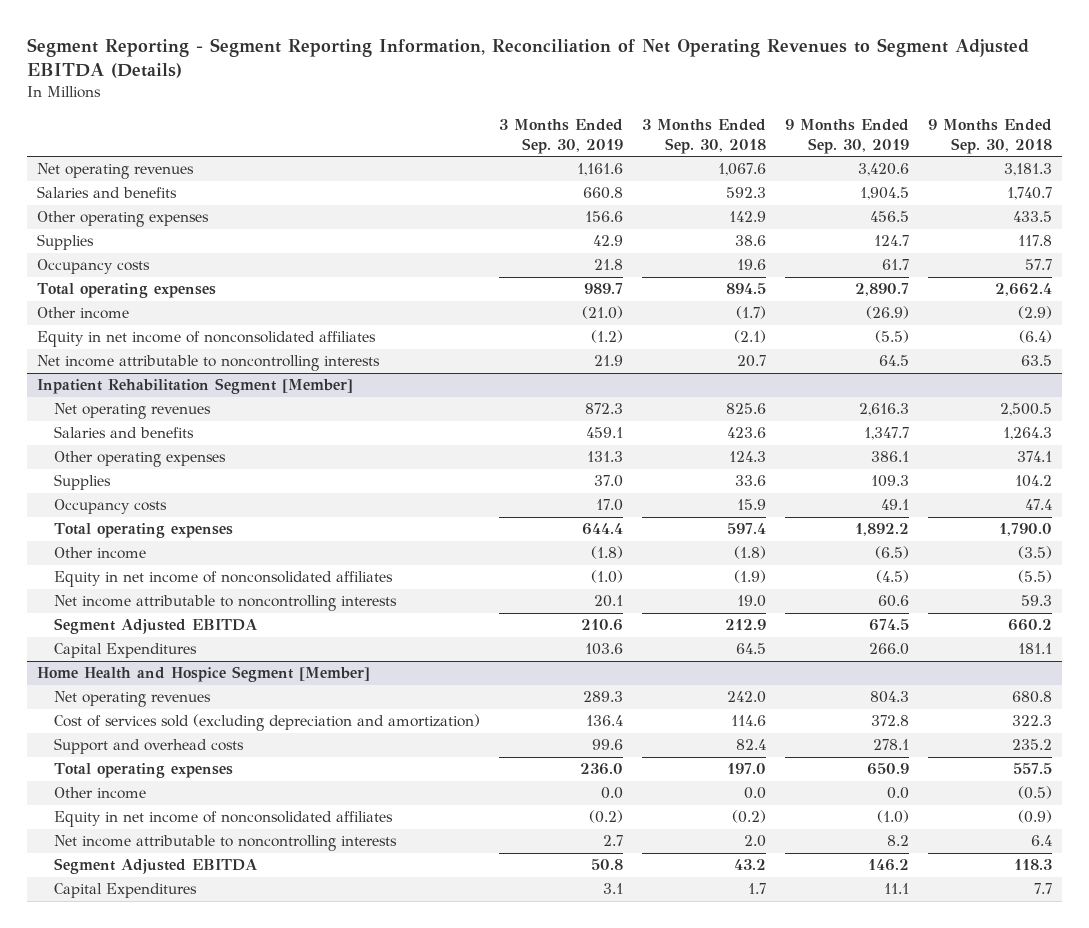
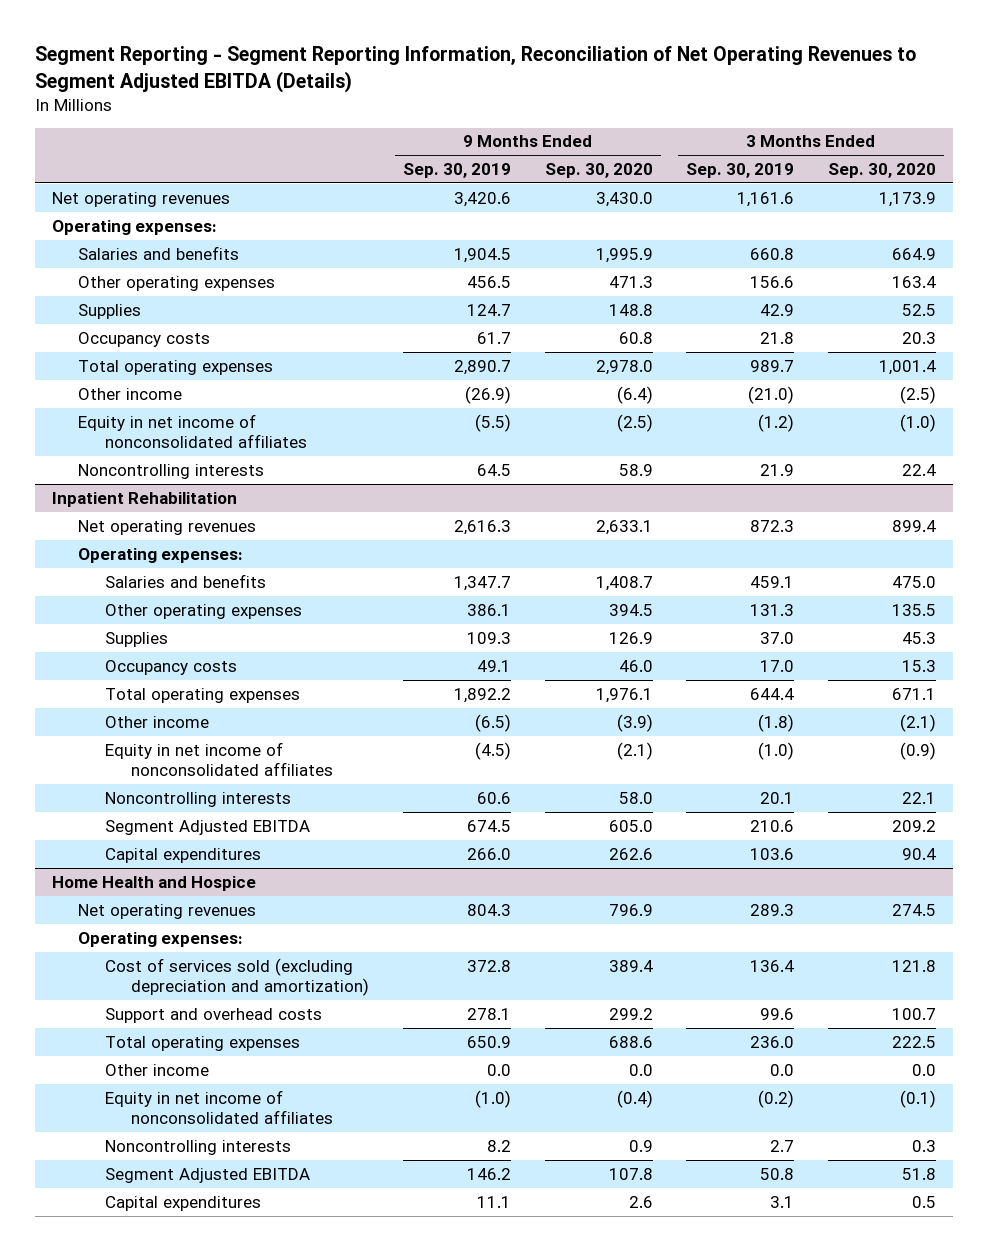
- | 3 Months Ended Sep. 30, 2019 | 3 Months Ended Sep. 30, 2018 | 9 Months Ended Sep. 30, 2019 | 9 Months Ended Sep. 30, 2018
+ | 9 Months Ended Sep. 30, 2019 | 9 Months Ended Sep. 30, 2020 | 3 Months Ended Sep. 30, 2019 | 3 Months Ended Sep. 30, 2020
+ Operating expenses:
- Net income attributable to noncontrolling interests | 21.9 | 20.7 | 64.5 | 63.5
- Inpatient Rehabilitation Segment [Member]
+ Noncontrolling interests | 64.5 | 58.9 | 21.9 | 22.4
+ Inpatient Rehabilitation
+ Operating expenses:
- Net income attributable to noncontrolling interests | 20.1 | 19.0 | 60.6 | 59.3
+ Noncontrolling interests | 60.6 | 58.0 | 20.1 | 22.1
- Capital Expenditures | 103.6 | 64.5 | 266.0 | 181.1
- Home Health and Hospice Segment [Member]
+ Capital expenditures | 266.0 | 262.6 | 103.6 | 90.4
+ Home Health and Hospice
+ Operating expenses:
- Net income attributable to noncontrolling interests | 2.7 | 2.0 | 8.2 | 6.4
+ Noncontrolling interests | 8.2 | 0.9 | 2.7 | 0.3
- Capital Expenditures | 3.1 | 1.7 | 11.1 | 7.7
+ Capital expenditures | 11.1 | 2.6 | 3.1 | 0.5

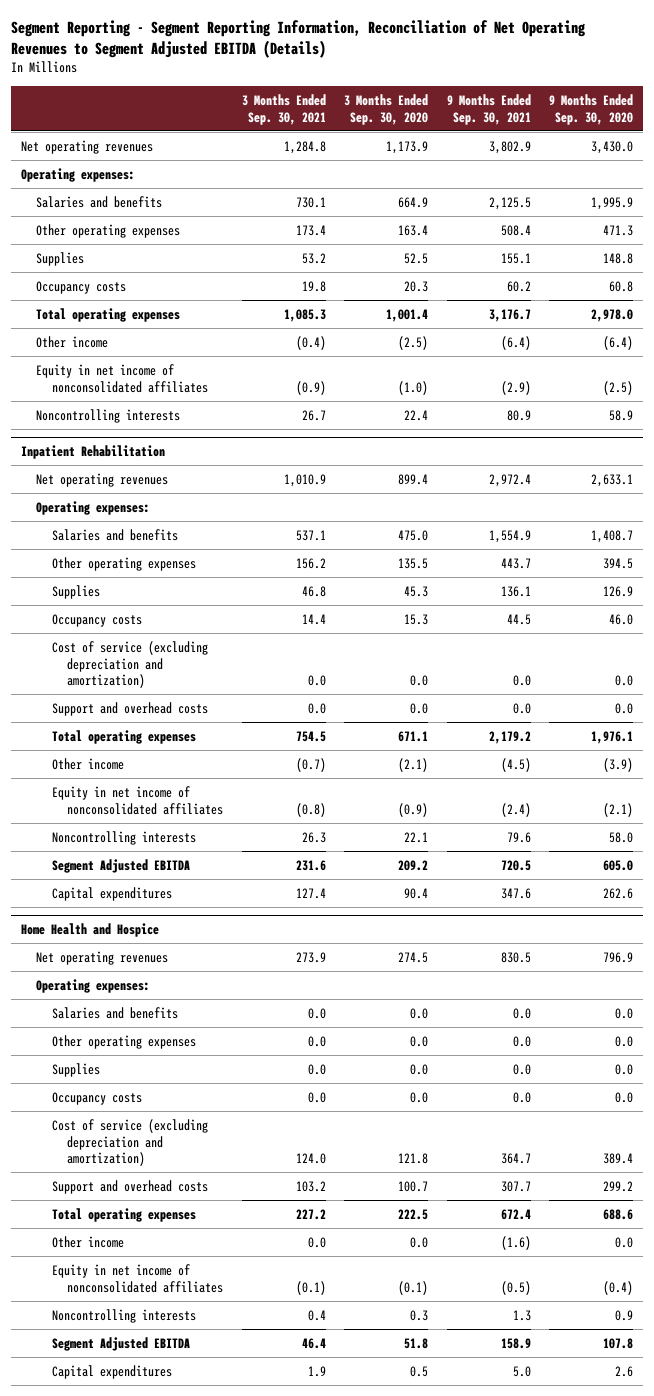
- | 9 Months Ended Sep. 30, 2019 | 9 Months Ended Sep. 30, 2020 | 3 Months Ended Sep. 30, 2019 | 3 Months Ended Sep. 30, 2020
+ | 3 Months Ended Sep. 30, 2021 | 3 Months Ended Sep. 30, 2020 | 9 Months Ended Sep. 30, 2021 | 9 Months Ended Sep. 30, 2020
@ Inpatient Rehabilitation
+ Cost of service (excluding depreciation and amortization) | 0.0 | 0.0 | 0.0 | 0.0
+ Support and overhead costs | 0.0 | 0.0 | 0.0 | 0.0
@ Home Health and Hospice
- Cost of services sold (excluding depreciation and amortization) | 372.8 | 389.4 | 136.4 | 121.8
+ Salaries and benefits | 0.0 | 0.0 | 0.0 | 0.0
+ Other operating expenses | 0.0 | 0.0 | 0.0 | 0.0
+ Supplies | 0.0 | 0.0 | 0.0 | 0.0
+ Occupancy costs | 0.0 | 0.0 | 0.0 | 0.0
+ Cost of service (excluding depreciation and amortization) | 124.0 | 121.8 | 364.7 | 389.4

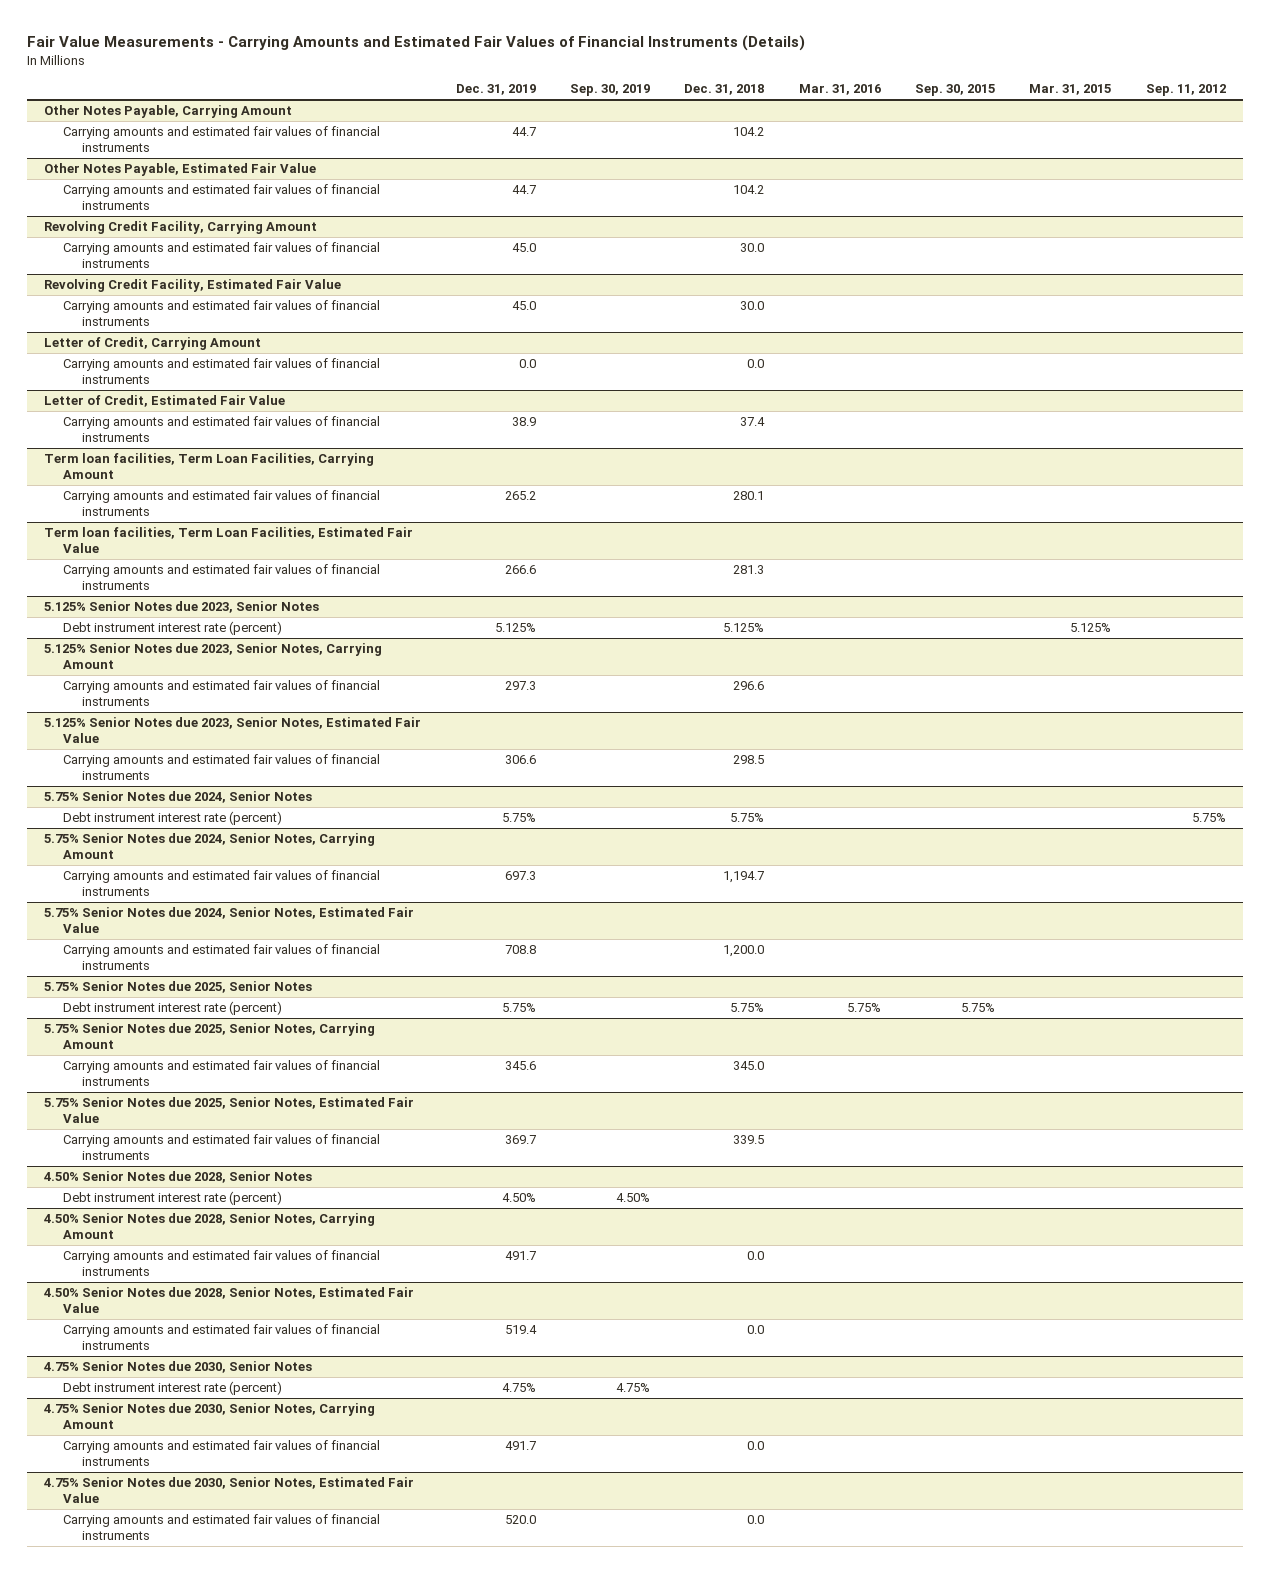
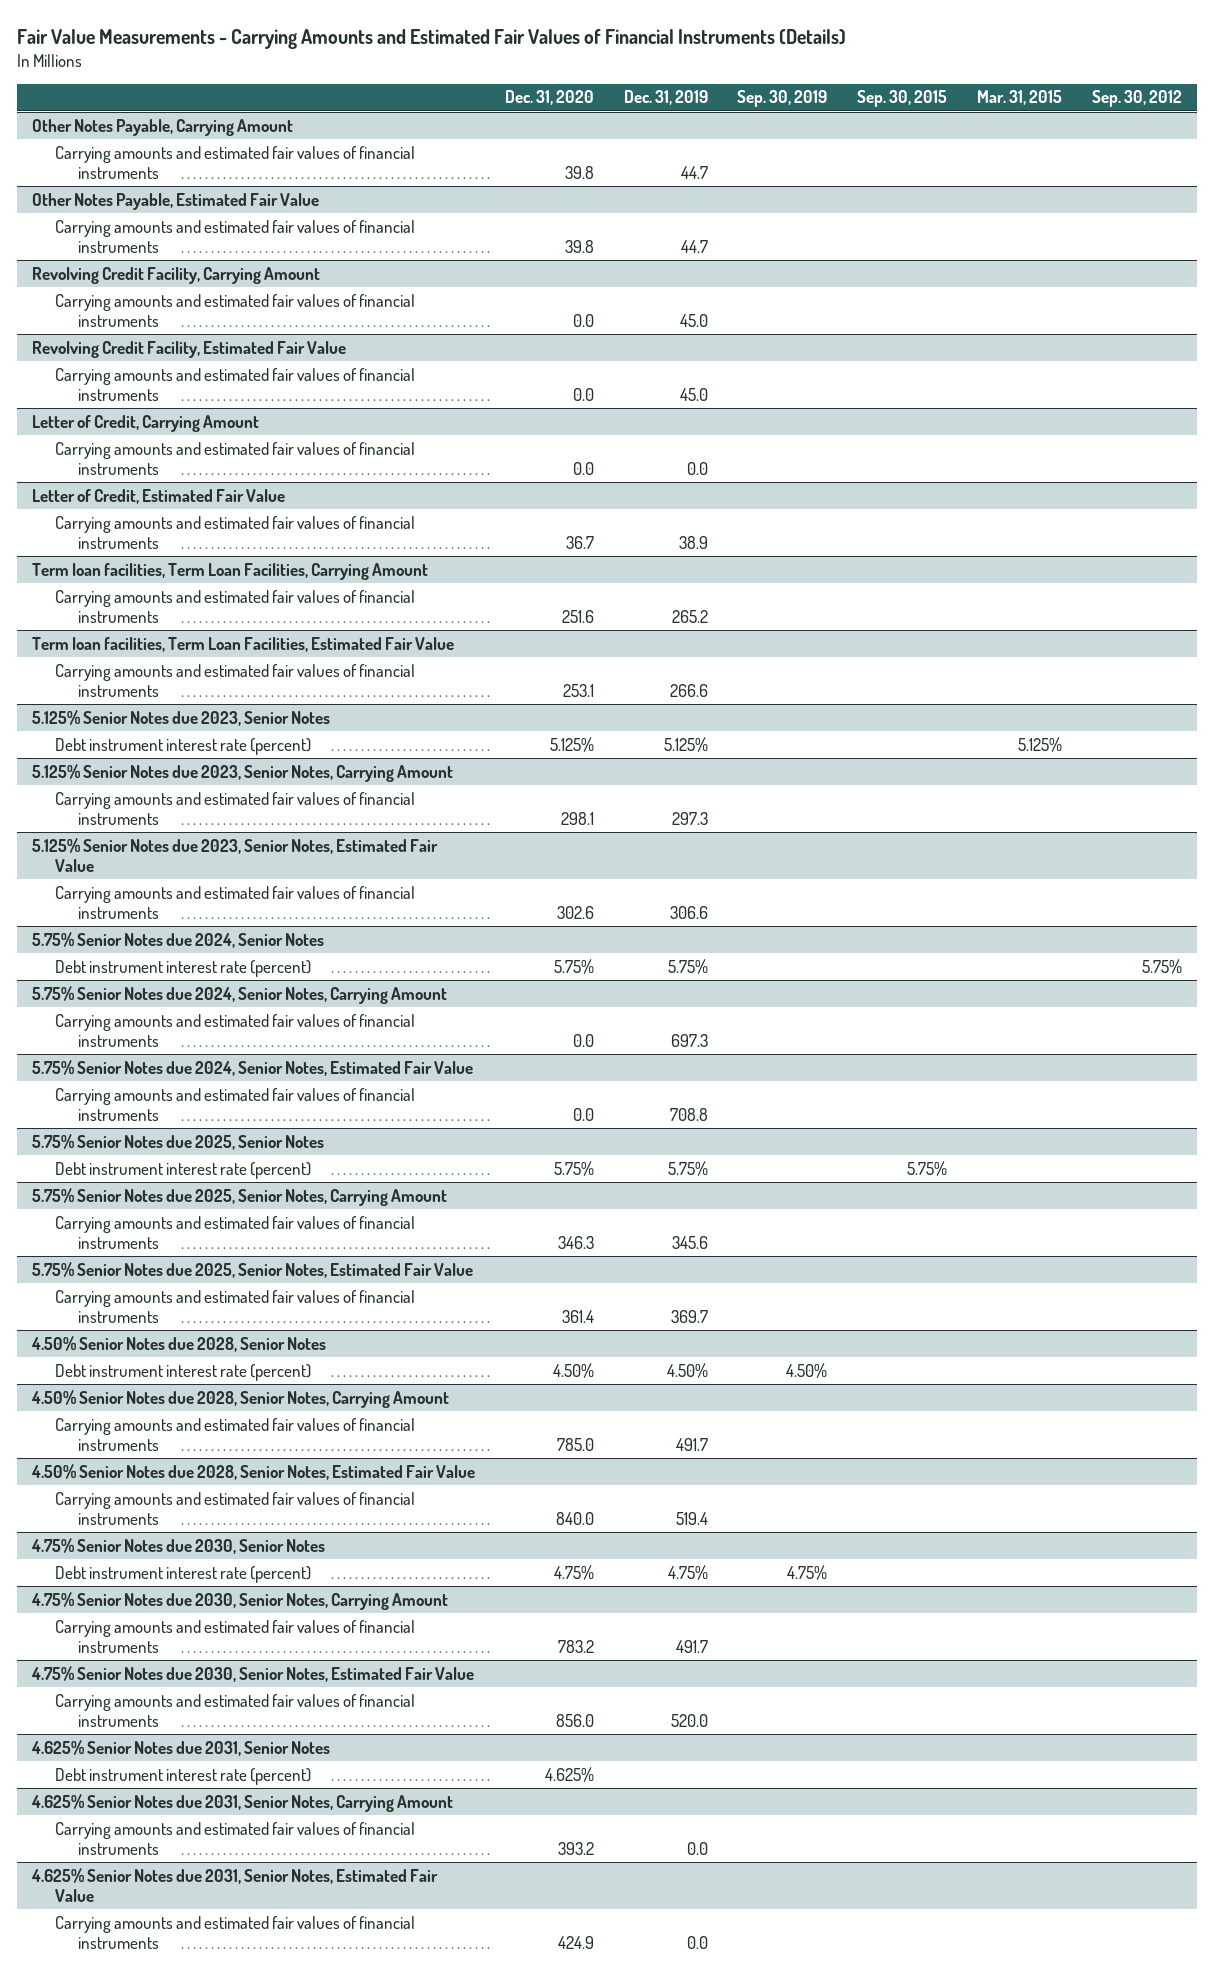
- | Dec. 31, 2019 | Sep. 30, 2019 | Dec. 31, 2018 | Mar. 31, 2016 | Sep. 30, 2015 | Mar. 31, 2015 | Sep. 11, 2012
+ | Dec. 31, 2020 | Dec. 31, 2019 | Sep. 30, 2019 | Sep. 30, 2015 | Mar. 31, 2015 | Sep. 30, 2012
+ 4.625% Senior Notes due 2031, Senior Notes
+ Debt instrument interest rate (percent) | 4.625% | | | | |
+ 4.625% Senior Notes due 2031, Senior Notes, Carrying Amount
+ Carrying amounts and estimated fair values of financial instruments | 393.2 | 0.0 | | | |
+ 4.625% Senior Notes due 2031, Senior Notes, Estimated Fair Value
+ Carrying amounts and estimated fair values of financial instruments | 424.9 | 0.0 | | | |

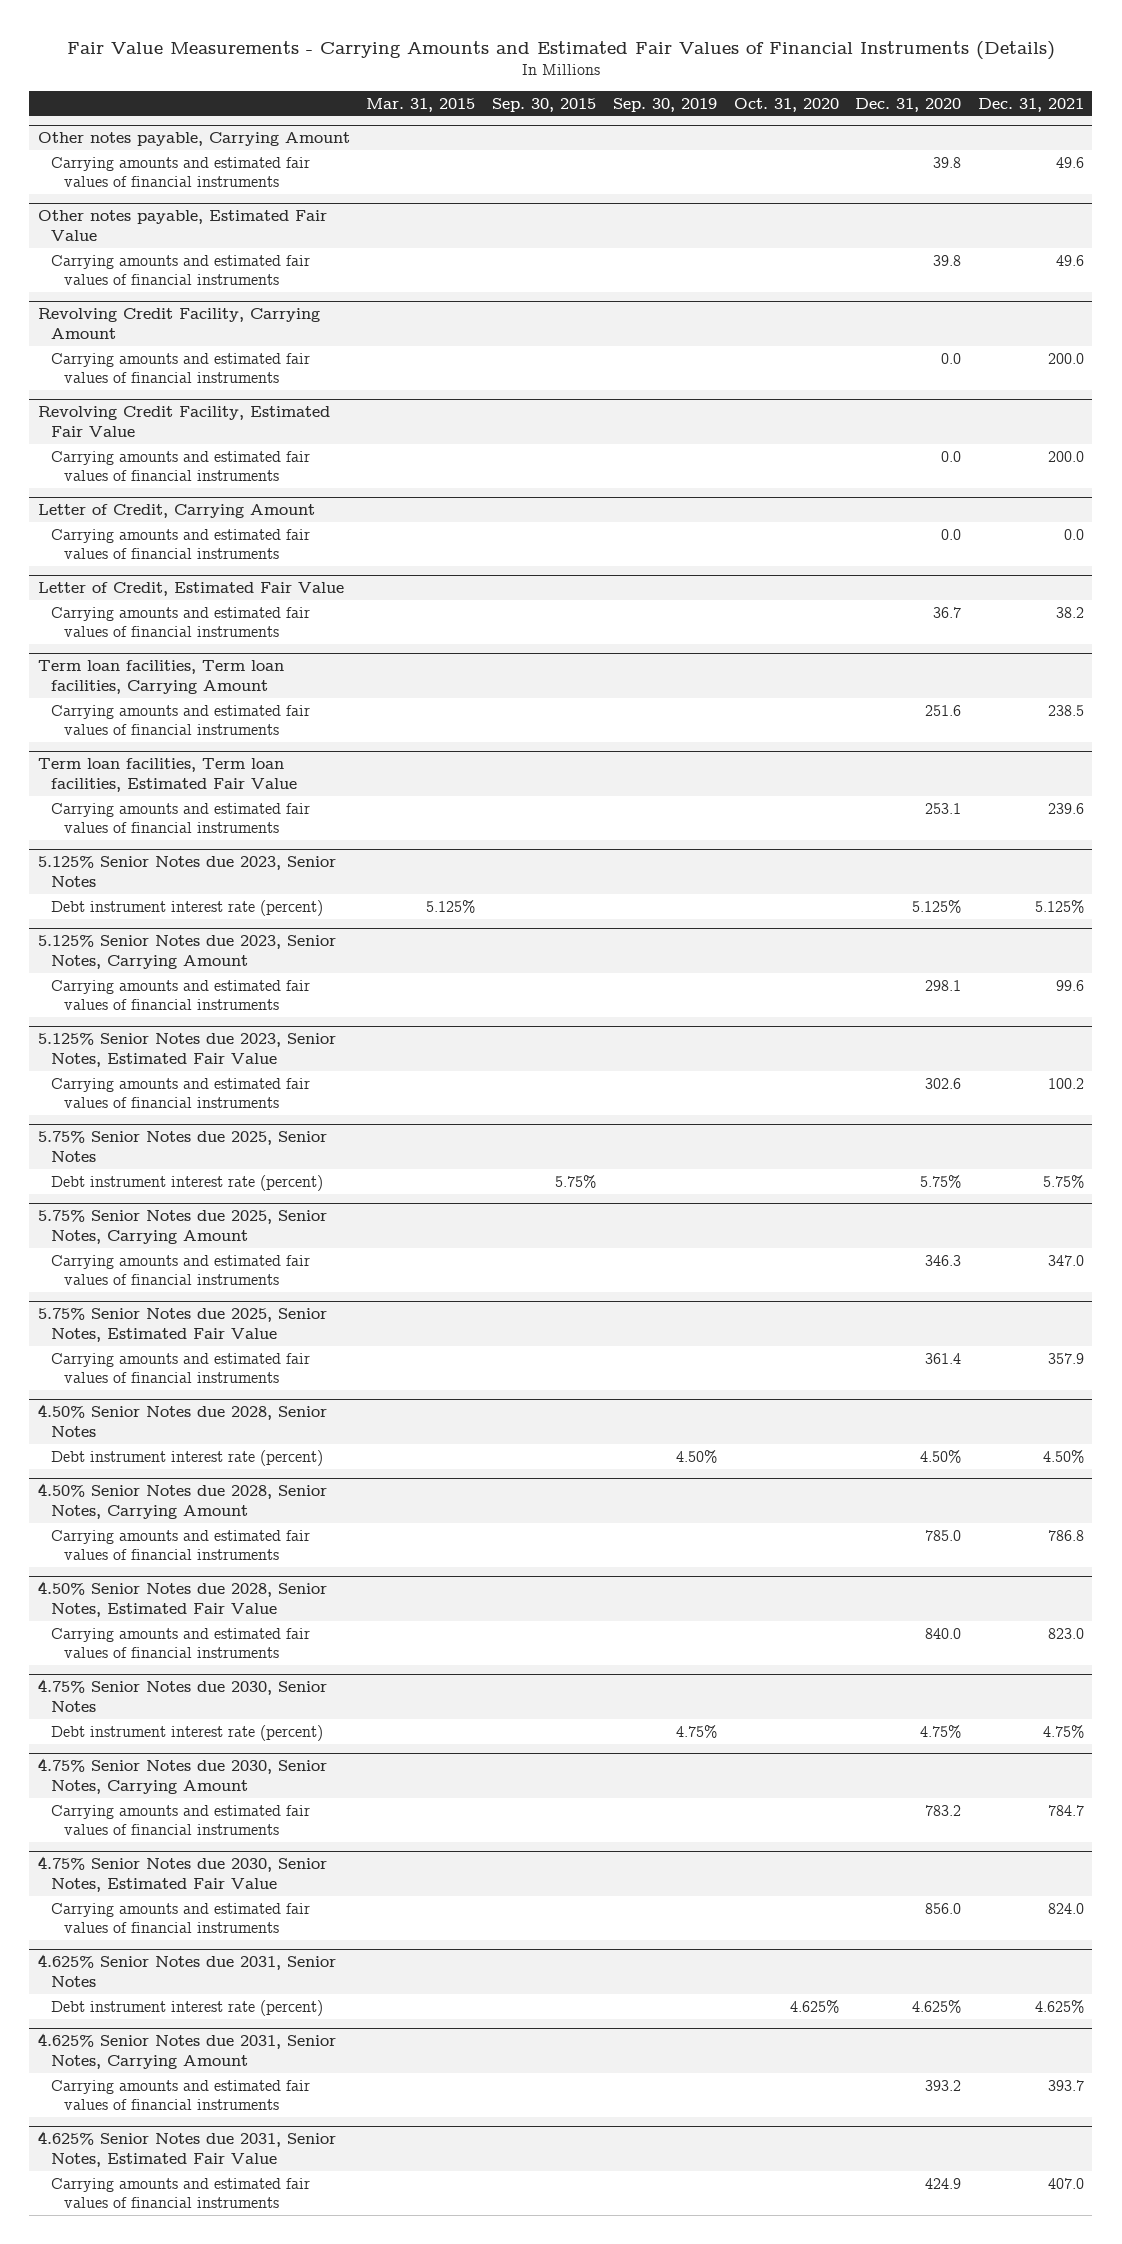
- | Dec. 31, 2020 | Dec. 31, 2019 | Sep. 30, 2019 | Sep. 30, 2015 | Mar. 31, 2015 | Sep. 30, 2012
+ | Mar. 31, 2015 | Sep. 30, 2015 | Sep. 30, 2019 | Oct. 31, 2020 | Dec. 31, 2020 | Dec. 31, 2021
- Other Notes Payable, Carrying Amount
+ Other notes payable, Carrying Amount
- Other Notes Payable, Estimated Fair Value
+ Other notes payable, Estimated Fair Value
- Term loan facilities, Term Loan Facilities, Carrying Amount
+ Term loan facilities, Term loan facilities, Carrying Amount
- Term loan facilities, Term Loan Facilities, Estimated Fair Value
+ Term loan facilities, Term loan facilities, Estimated Fair Value
- 5.75% Senior Notes due 2024, Senior Notes
- Debt instrument interest rate (percent) | 5.75% | 5.75% | | | | 5.75%
- 5.75% Senior Notes due 2024, Senior Notes, Carrying Amount
- Carrying amounts and estimated fair values of financial instruments | 0.0 | 697.3 | | | |
- 5.75% Senior Notes due 2024, Senior Notes, Estimated Fair Value
- Carrying amounts and estimated fair values of financial instruments | 0.0 | 708.8 | | | |

